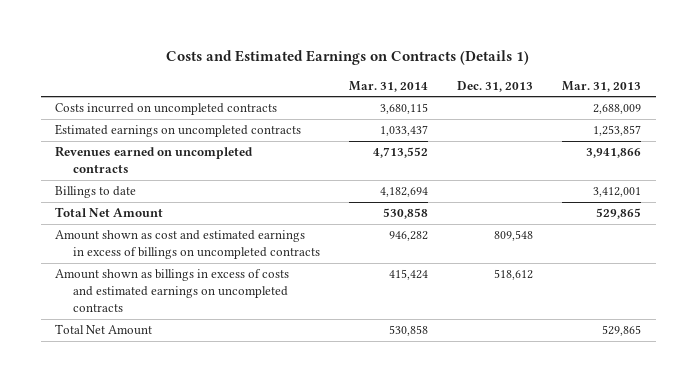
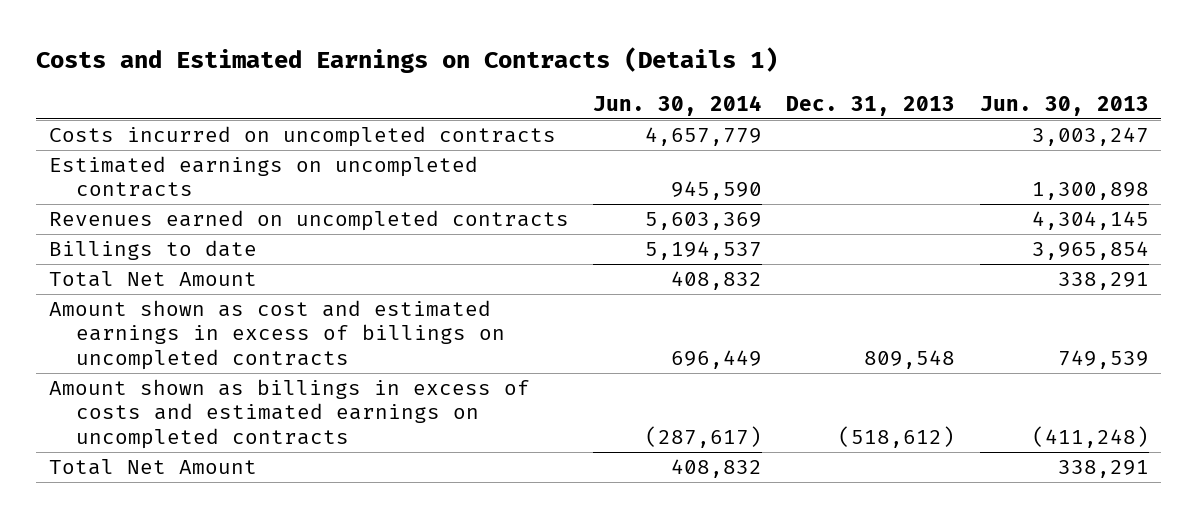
- | Mar. 31, 2014 | Dec. 31, 2013 | Mar. 31, 2013
+ | Jun. 30, 2014 | Dec. 31, 2013 | Jun. 30, 2013
- Amount shown as billings in excess of costs and estimated earnings on uncompleted contracts | 415,424 | 518,612 |
+ Amount shown as billings in excess of costs and estimated earnings on uncompleted contracts | (287,617) | (518,612) | (411,248)

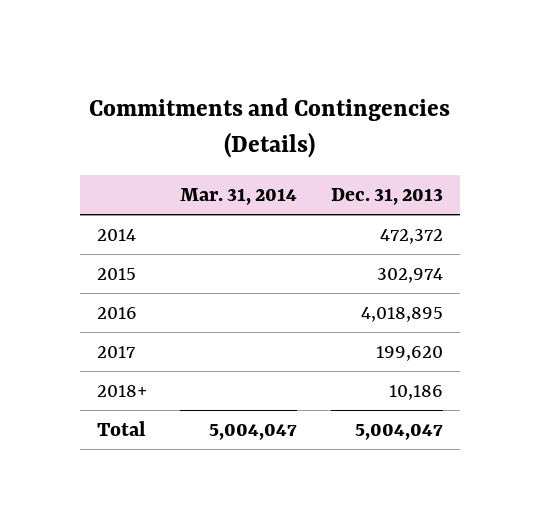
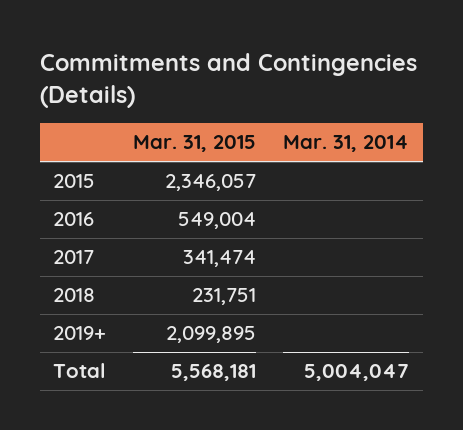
- | Mar. 31, 2014 | Dec. 31, 2013
+ | Mar. 31, 2015 | Mar. 31, 2014
- 2014 | | 472,372
- 2018+ | | 10,186
+ 2018 | 231,751 |
+ 2019+ | 2,099,895 |

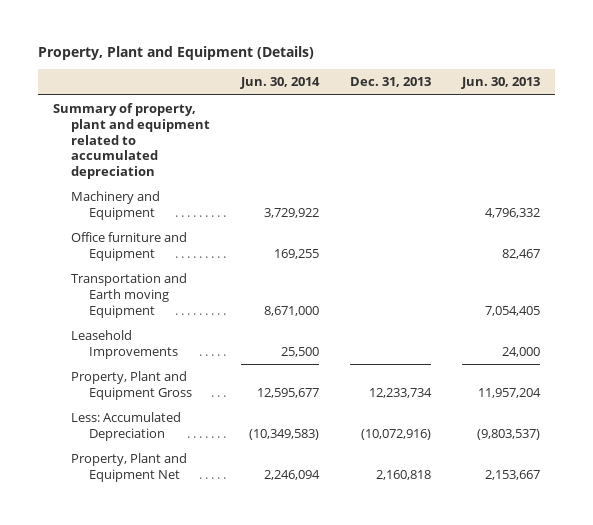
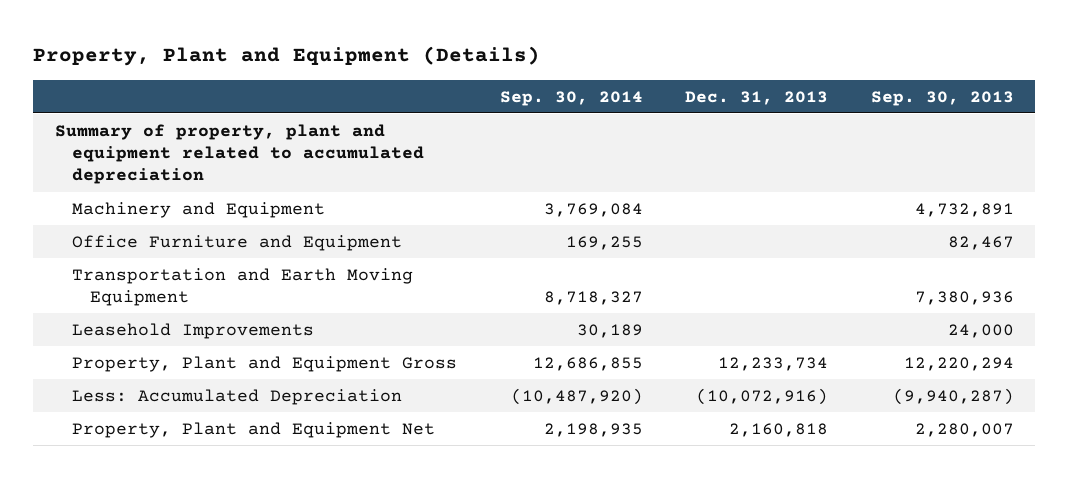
- | Jun. 30, 2014 | Dec. 31, 2013 | Jun. 30, 2013
+ | Sep. 30, 2014 | Dec. 31, 2013 | Sep. 30, 2013
- Office furniture and Equipment | 169,255 | | 82,467
- Transportation and Earth moving Equipment | 8,671,000 | | 7,054,405
+ Office Furniture and Equipment | 169,255 | | 82,467
+ Transportation and Earth Moving Equipment | 8,718,327 | | 7,380,936

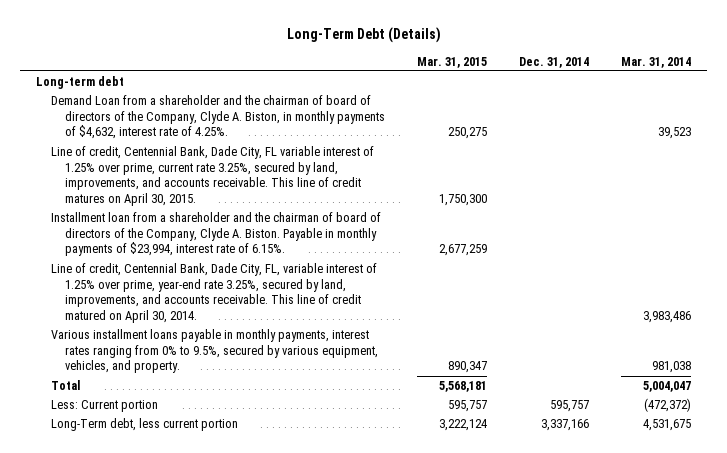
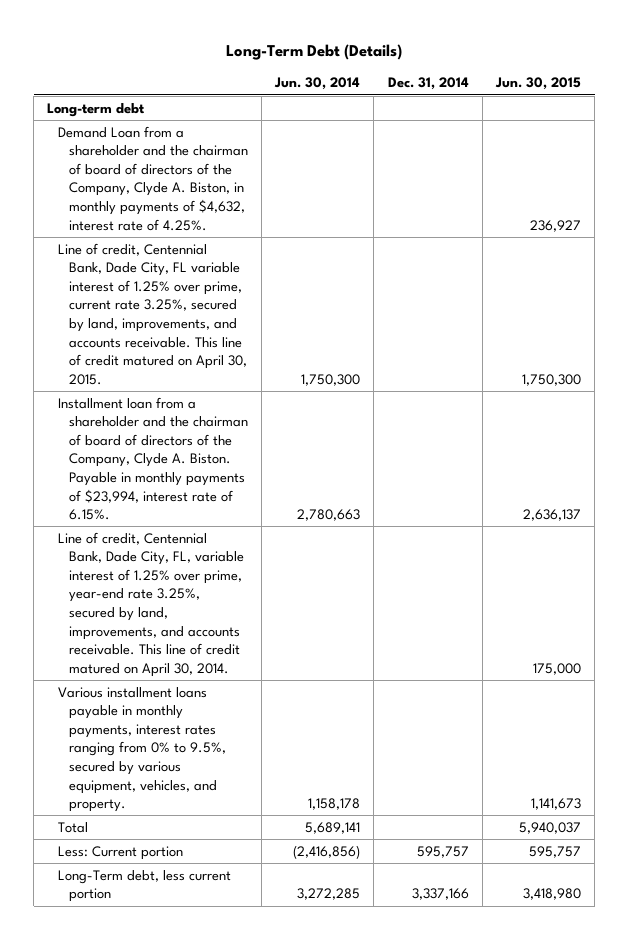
- | Mar. 31, 2015 | Dec. 31, 2014 | Mar. 31, 2014
+ | Jun. 30, 2014 | Dec. 31, 2014 | Jun. 30, 2015
- Line of credit, Centennial Bank, Dade City, FL variable interest of 1.25% over prime, current rate 3.25%, secured by land, improvements, and accounts receivable. This line of credit matures on April 30, 2015. | 1,750,300 | |
+ Line of credit, Centennial Bank, Dade City, FL variable interest of 1.25% over prime, current rate 3.25%, secured by land, improvements, and accounts receivable. This line of credit matured on April 30, 2015. | 1,750,300 | | 1,750,300

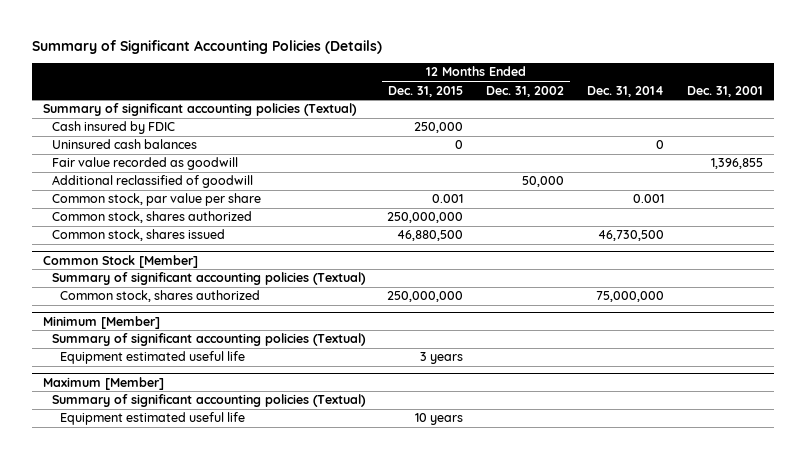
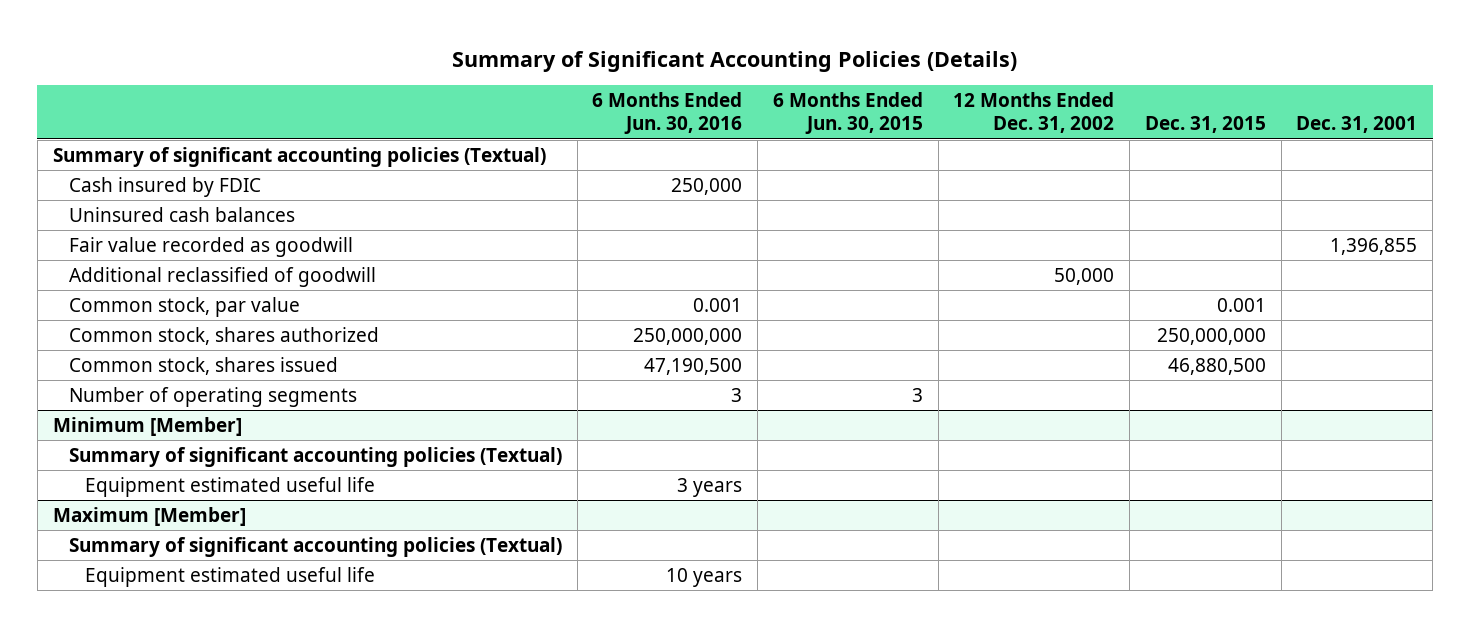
- | 12 Months Ended Dec. 31, 2015 | 12 Months Ended Dec. 31, 2002 | Dec. 31, 2014 | Dec. 31, 2001
+ | 6 Months Ended Jun. 30, 2016 | 6 Months Ended Jun. 30, 2015 | 12 Months Ended Dec. 31, 2002 | Dec. 31, 2015 | Dec. 31, 2001
- Common stock, par value per share | 0.001 | | 0.001 |
+ Common stock, par value | 0.001 | | | 0.001 |
- Common Stock [Member]
- Summary of significant accounting policies (Textual)
- Common stock, shares authorized | 250,000,000 | | 75,000,000 |
+ Number of operating segments | 3 | 3 | | |

